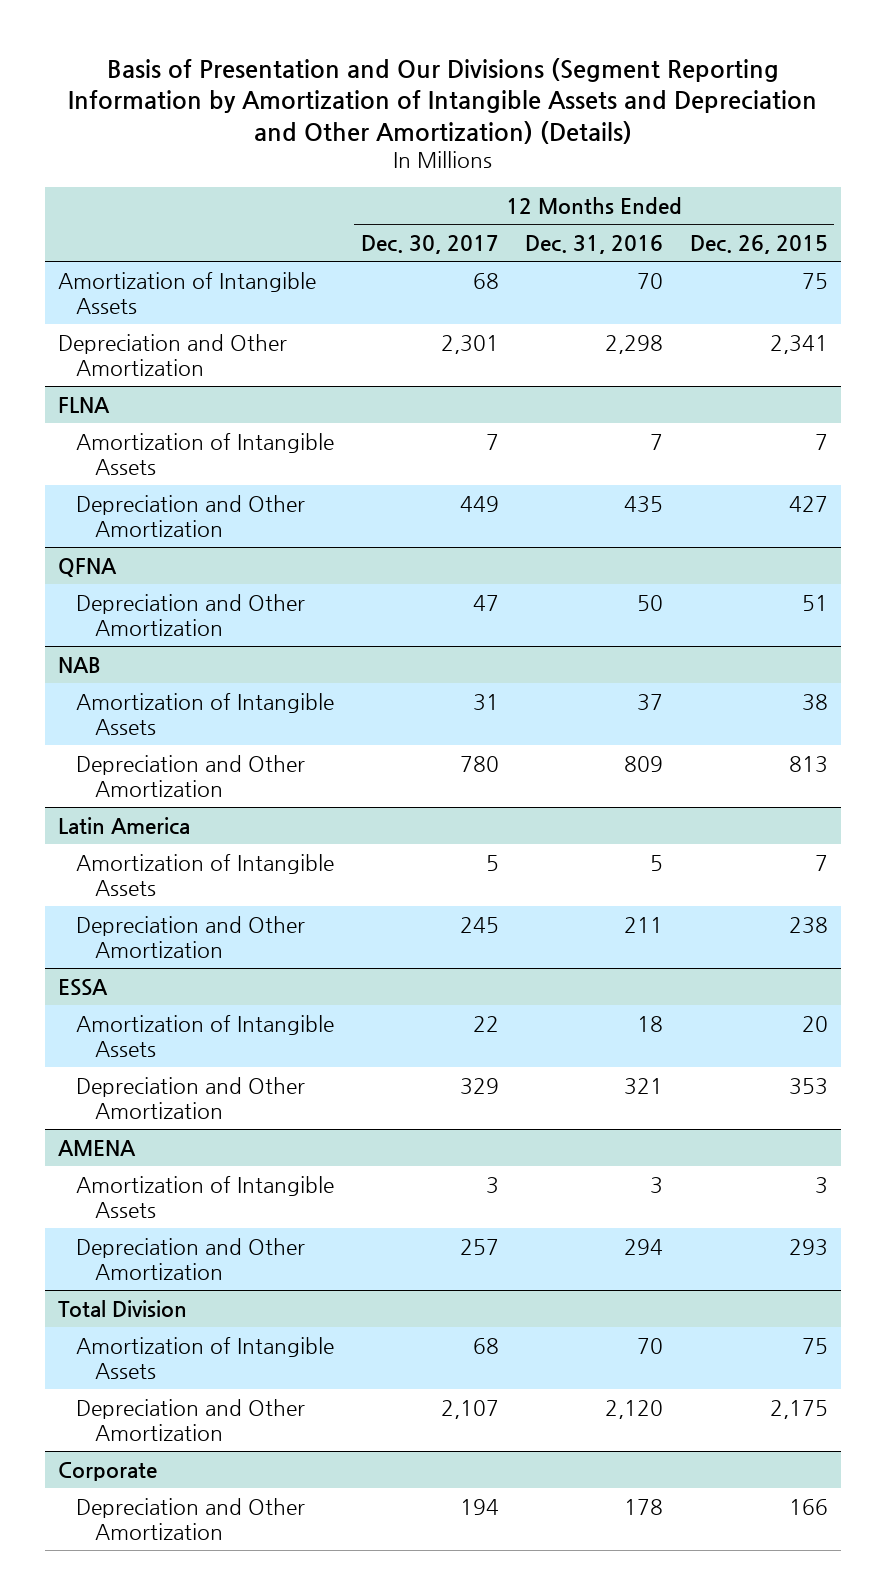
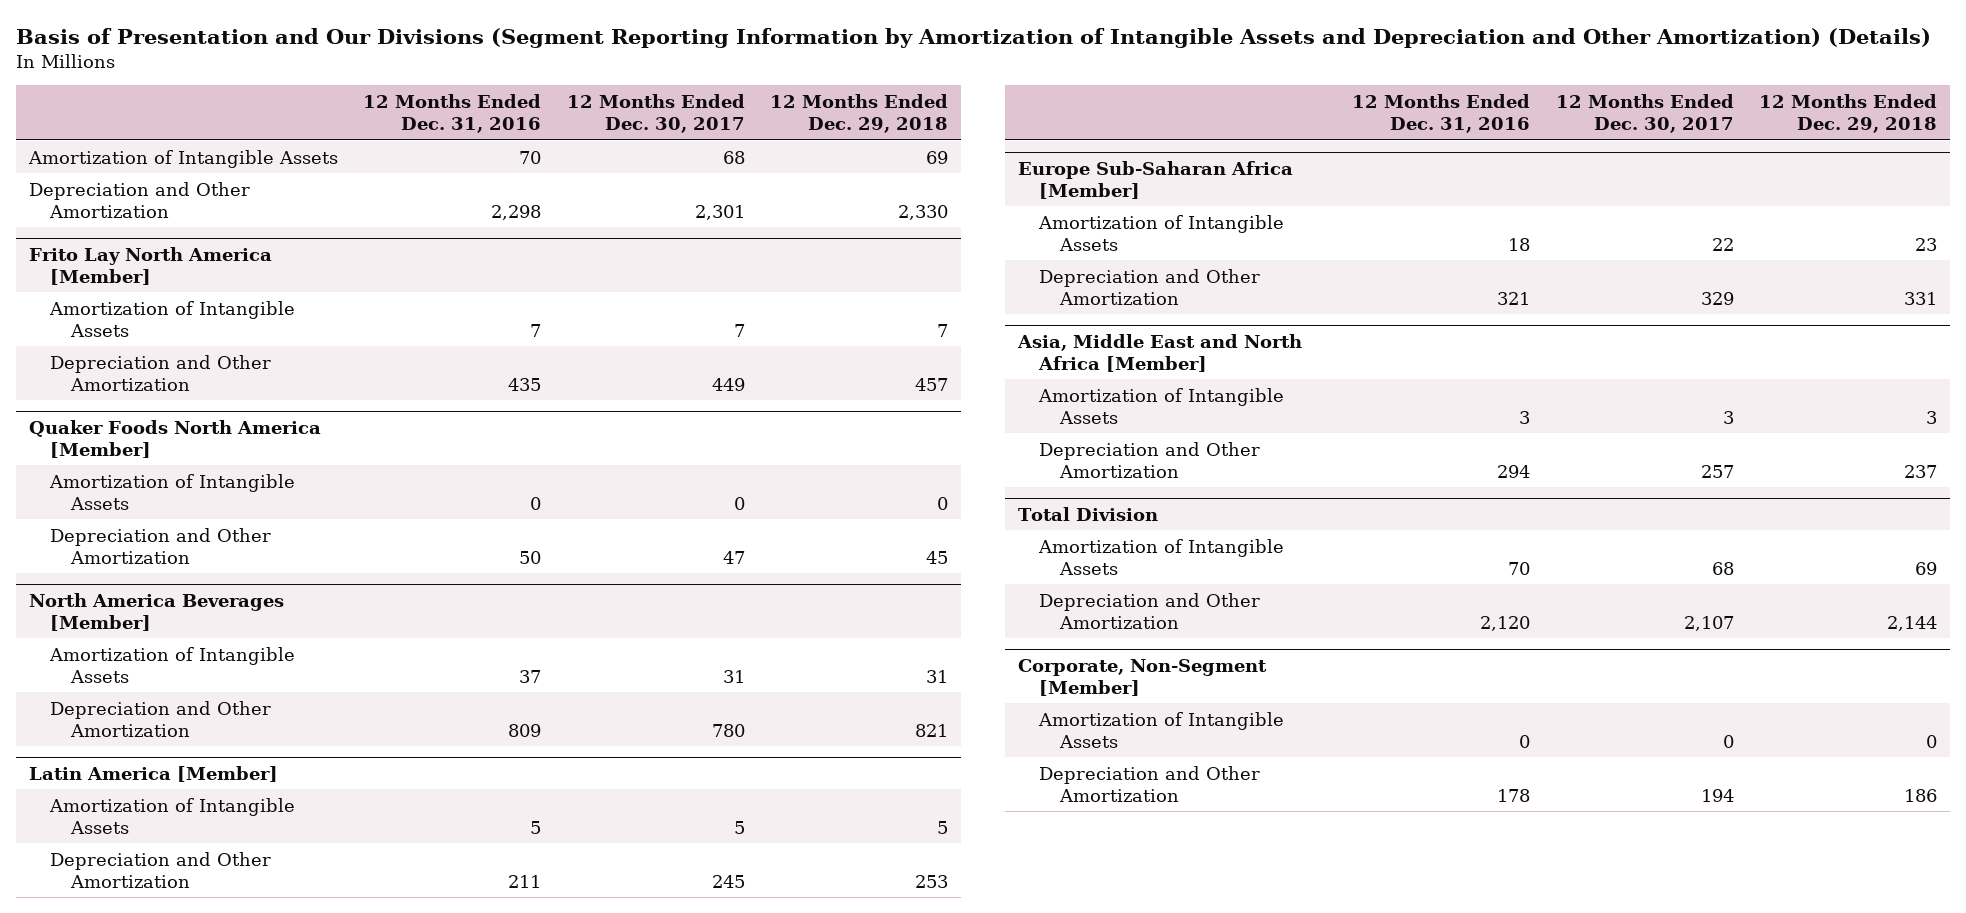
- | 12 Months Ended Dec. 30, 2017 | 12 Months Ended Dec. 31, 2016 | 12 Months Ended Dec. 26, 2015
+ | 12 Months Ended Dec. 31, 2016 | 12 Months Ended Dec. 30, 2017 | 12 Months Ended Dec. 29, 2018
- FLNA
+ Frito Lay North America [Member]
- QFNA
+ Quaker Foods North America [Member]
+ Amortization of Intangible Assets | 0 | 0 | 0
- NAB
+ North America Beverages [Member]
- Latin America
+ Latin America [Member]
- ESSA
+ Europe Sub-Saharan Africa [Member]
- AMENA
+ Asia, Middle East and North Africa [Member]
- Corporate
+ Corporate, Non-Segment [Member]
+ Amortization of Intangible Assets | 0 | 0 | 0

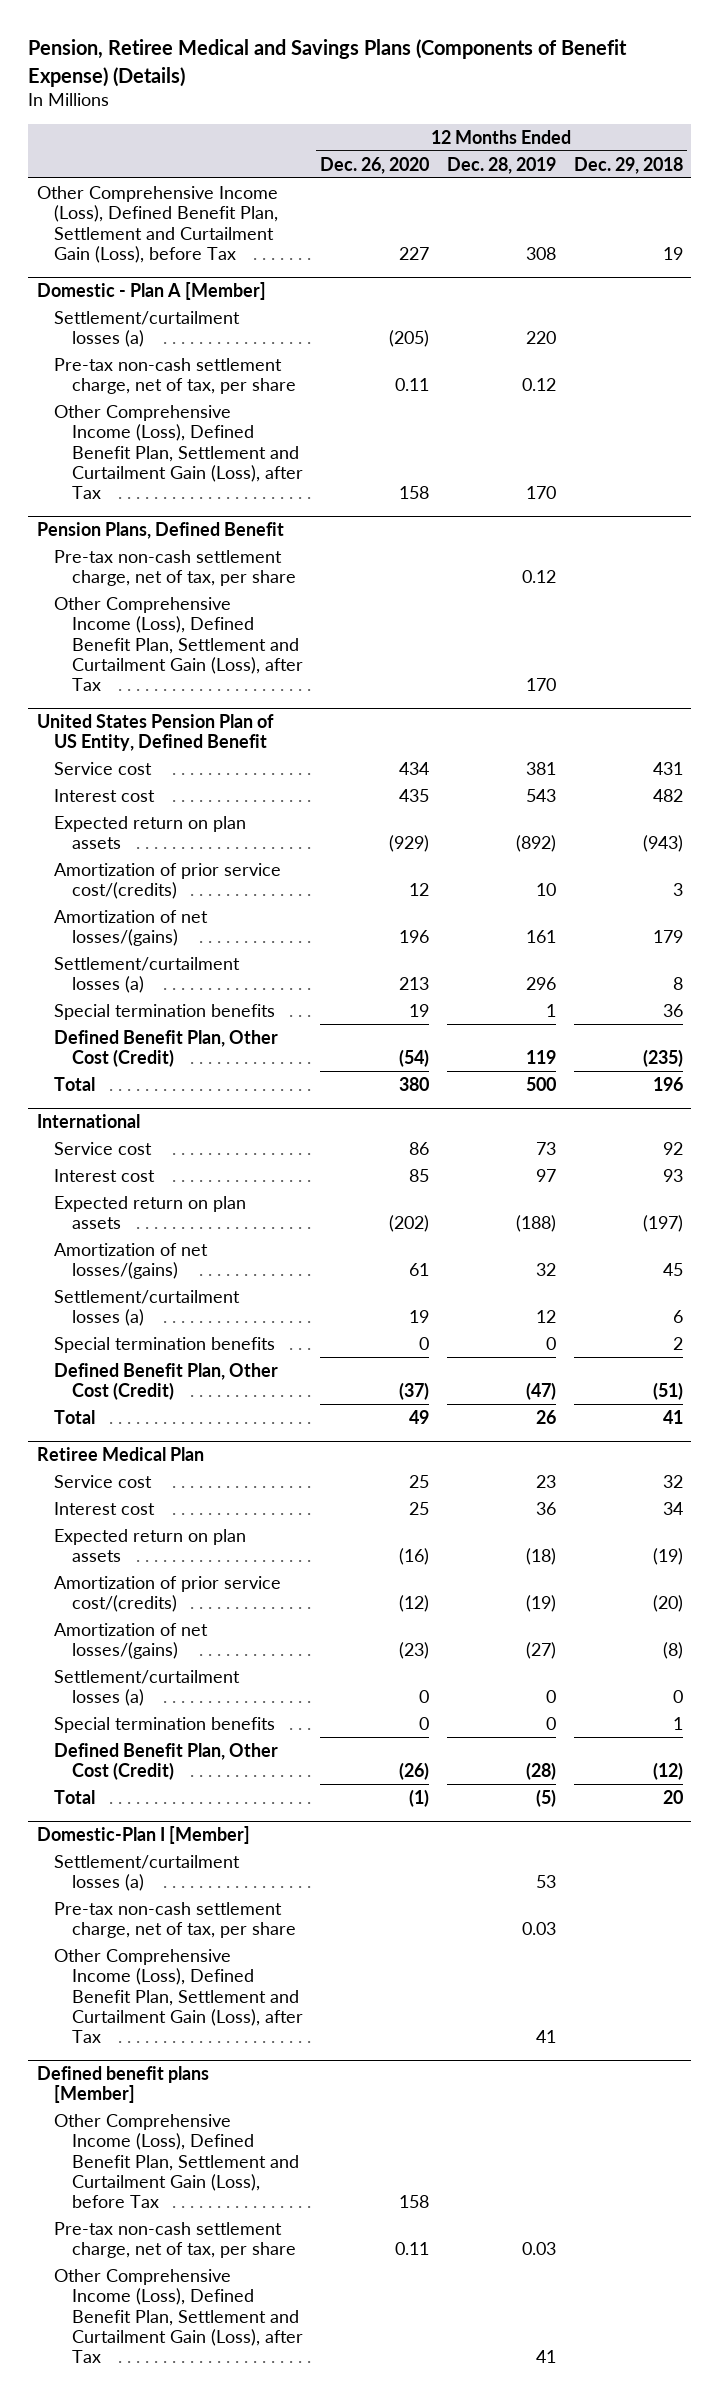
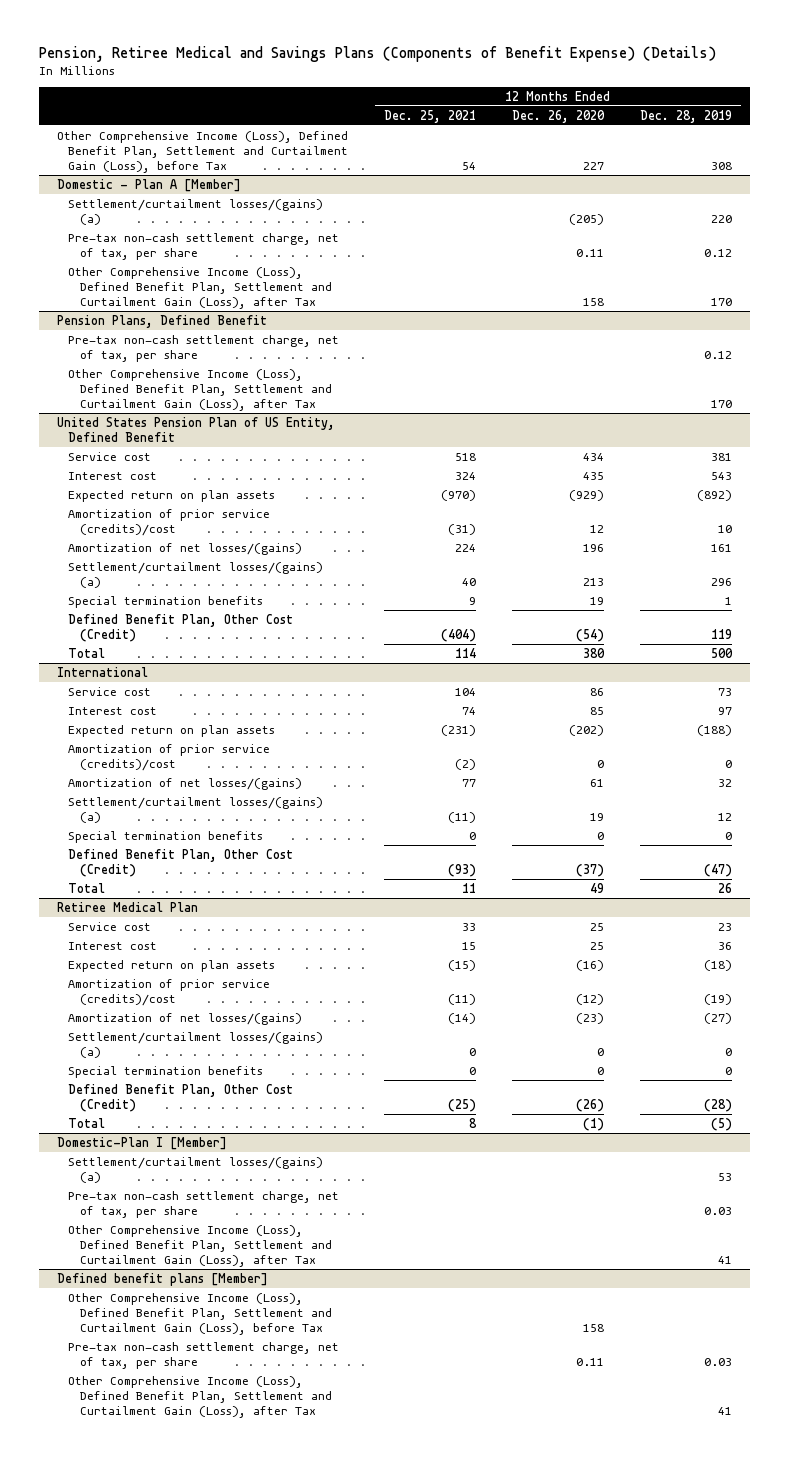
- | 12 Months Ended Dec. 26, 2020 | 12 Months Ended Dec. 28, 2019 | 12 Months Ended Dec. 29, 2018
+ | 12 Months Ended Dec. 25, 2021 | 12 Months Ended Dec. 26, 2020 | 12 Months Ended Dec. 28, 2019
@ Domestic - Plan A [Member]
- Settlement/curtailment losses (a) | (205) | 220 |
+ Settlement/curtailment losses/(gains) (a) | | (205) | 220
@ United States Pension Plan of US Entity, Defined Benefit
- Amortization of prior service cost/(credits) | 12 | 10 | 3
+ Amortization of prior service (credits)/cost | (31) | 12 | 10
- Settlement/curtailment losses (a) | 213 | 296 | 8
+ Settlement/curtailment losses/(gains) (a) | 40 | 213 | 296
@ International
+ Amortization of prior service (credits)/cost | (2) | 0 | 0
- Settlement/curtailment losses (a) | 19 | 12 | 6
+ Settlement/curtailment losses/(gains) (a) | (11) | 19 | 12
@ Retiree Medical Plan
- Amortization of prior service cost/(credits) | (12) | (19) | (20)
+ Amortization of prior service (credits)/cost | (11) | (12) | (19)
- Settlement/curtailment losses (a) | 0 | 0 | 0
+ Settlement/curtailment losses/(gains) (a) | 0 | 0 | 0
@ Domestic-Plan I [Member]
- Settlement/curtailment losses (a) | | 53 |
+ Settlement/curtailment losses/(gains) (a) | | | 53

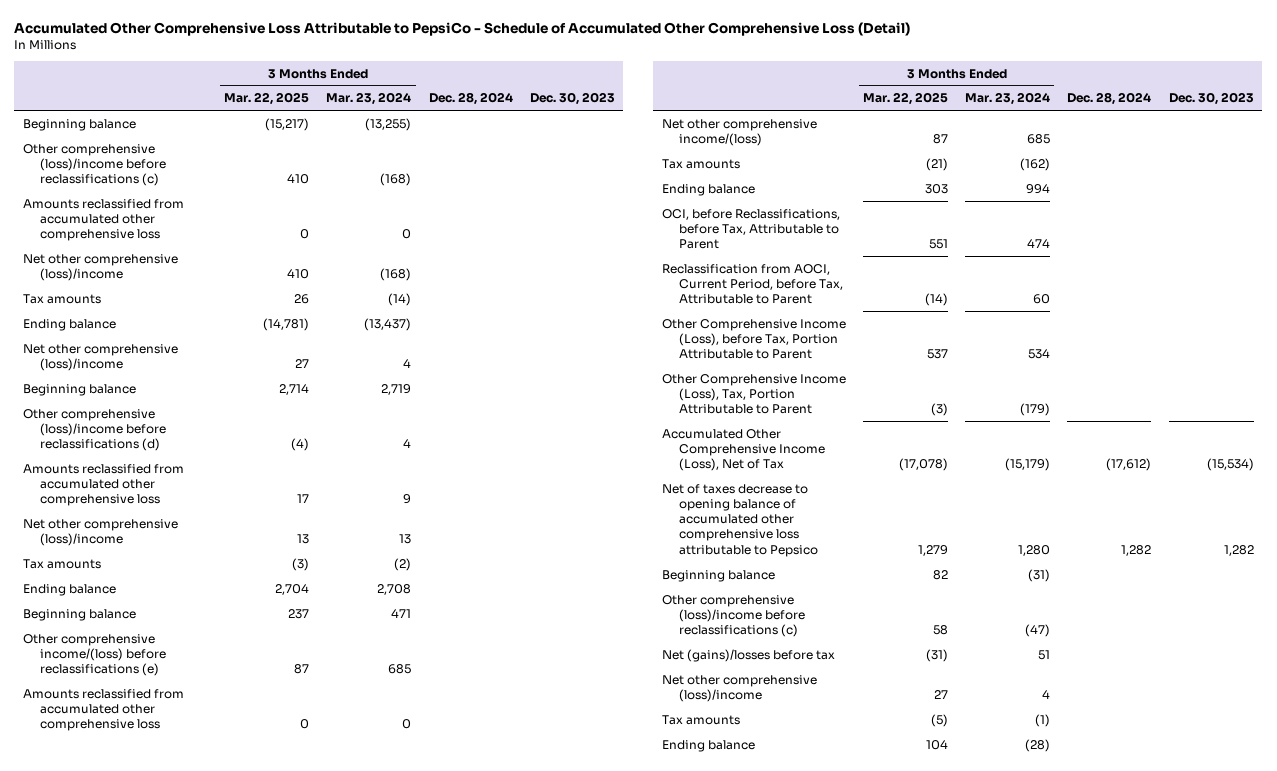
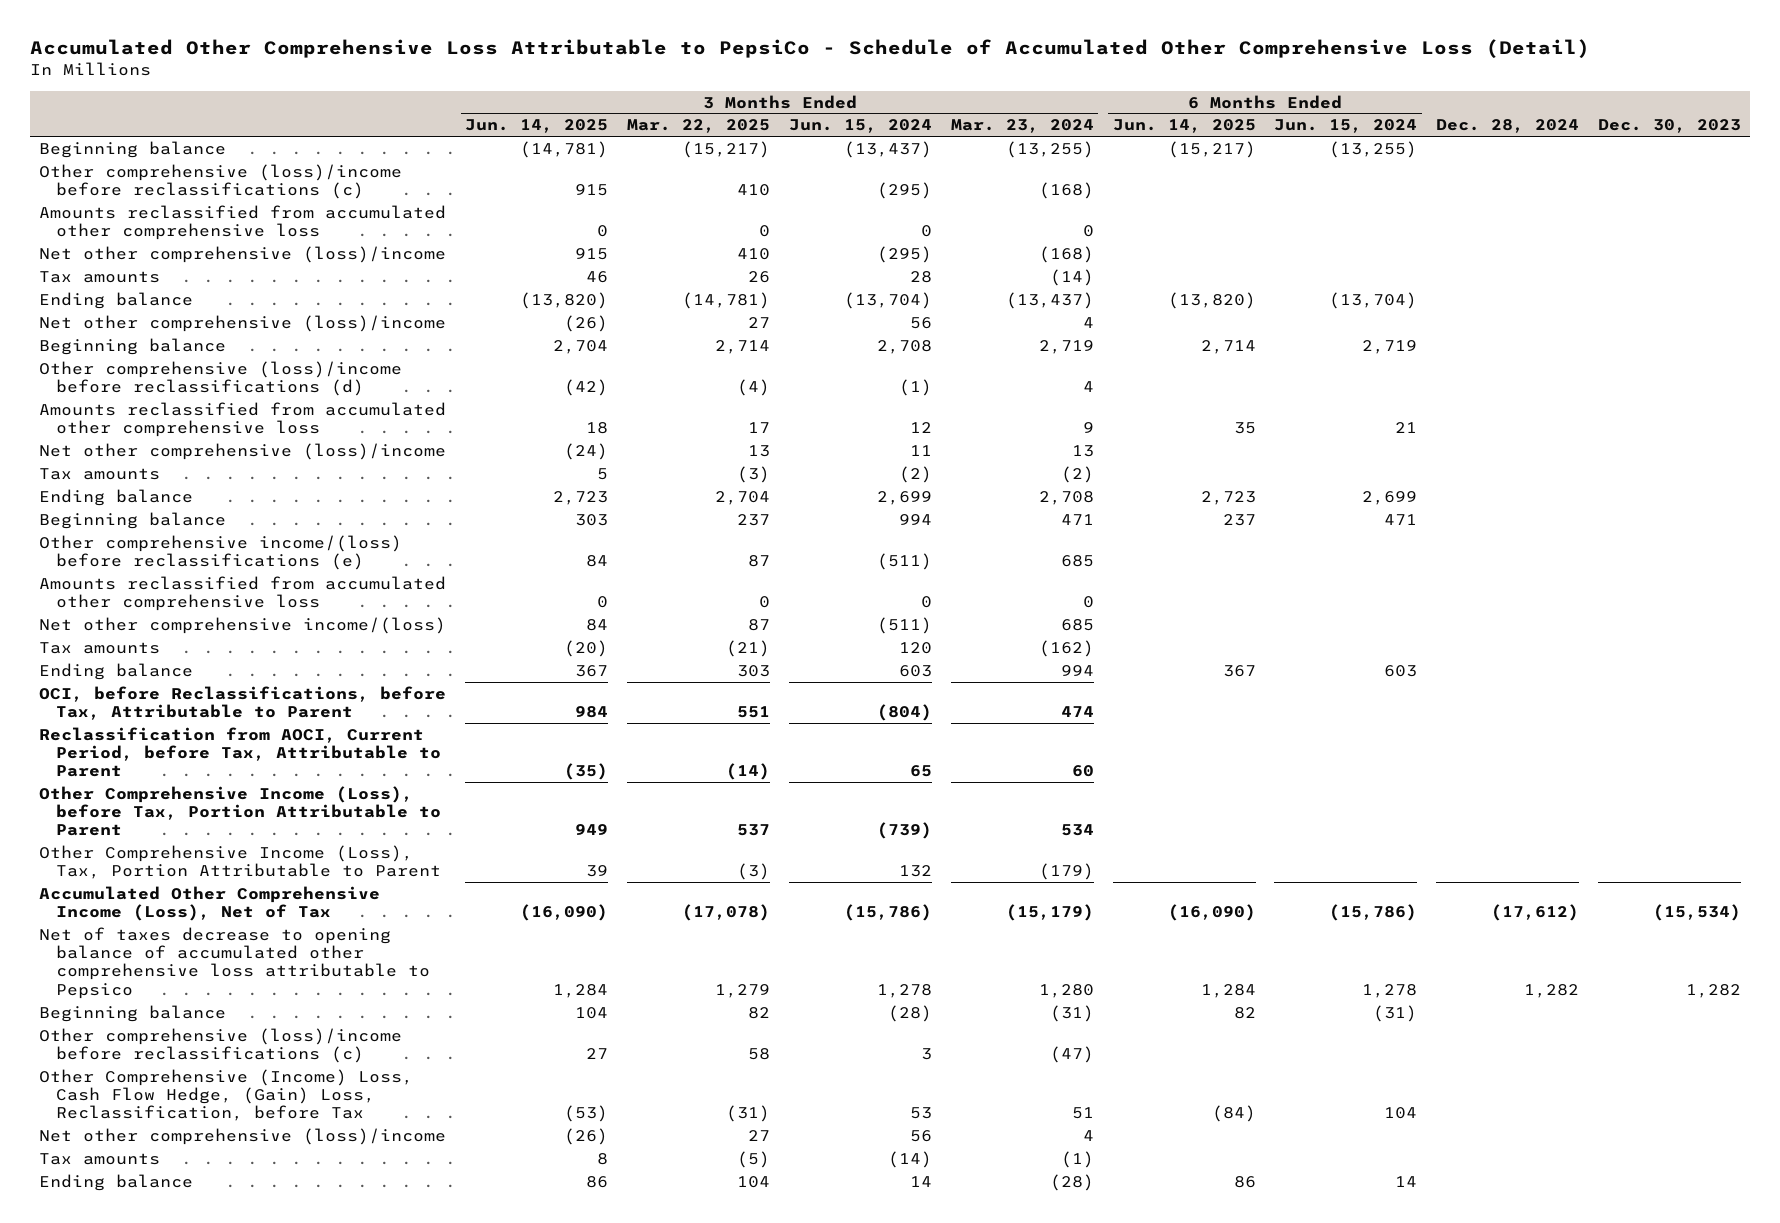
- | 3 Months Ended Mar. 22, 2025 | 3 Months Ended Mar. 23, 2024 | Dec. 28, 2024 | Dec. 30, 2023
+ | 3 Months Ended Jun. 14, 2025 | 3 Months Ended Mar. 22, 2025 | 3 Months Ended Jun. 15, 2024 | 3 Months Ended Mar. 23, 2024 | 6 Months Ended Jun. 14, 2025 | 6 Months Ended Jun. 15, 2024 | Dec. 28, 2024 | Dec. 30, 2023
- Net (gains)/losses before tax | (31) | 51 | |
+ Other Comprehensive (Income) Loss, Cash Flow Hedge, (Gain) Loss, Reclassification, before Tax | (53) | (31) | 53 | 51 | (84) | 104 | |

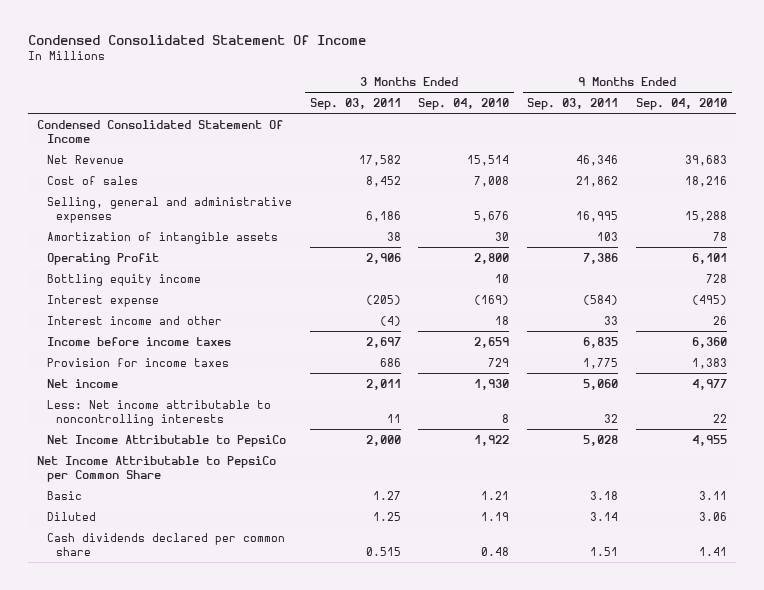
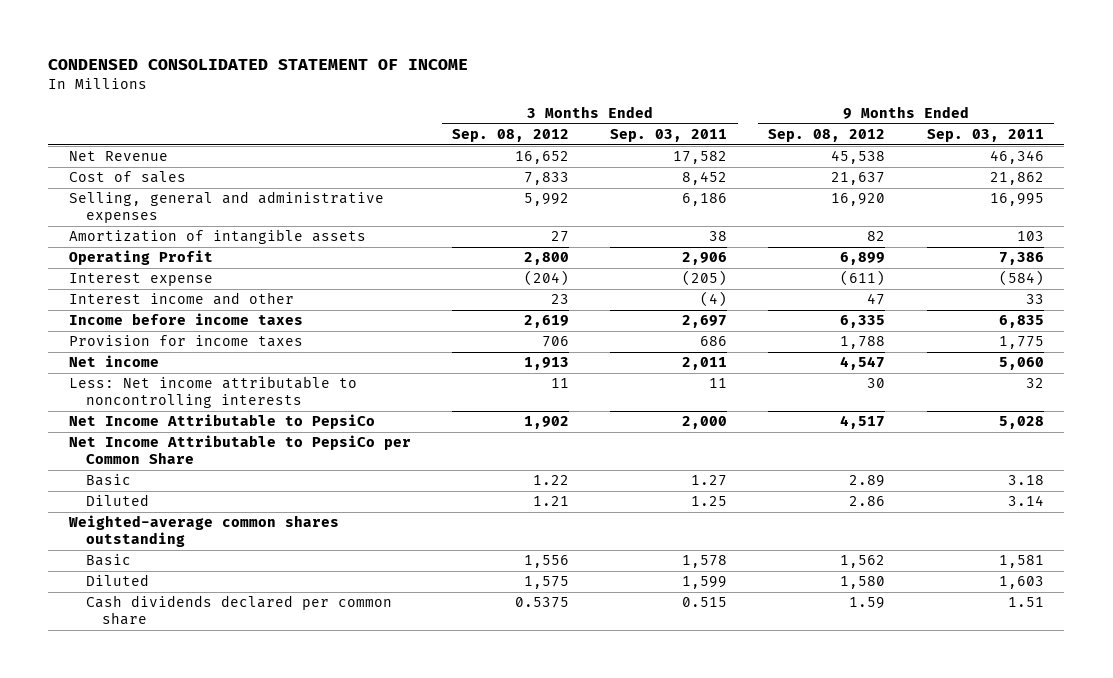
- Condensed Consolidated Statement Of Income
+ CONDENSED CONSOLIDATED STATEMENT OF INCOME
- | 3 Months Ended Sep. 03, 2011 | 3 Months Ended Sep. 04, 2010 | 9 Months Ended Sep. 03, 2011 | 9 Months Ended Sep. 04, 2010
+ | 3 Months Ended Sep. 08, 2012 | 3 Months Ended Sep. 03, 2011 | 9 Months Ended Sep. 08, 2012 | 9 Months Ended Sep. 03, 2011
- Condensed Consolidated Statement Of Income
- Bottling equity income | | 10 | | 728
+ Weighted-average common shares outstanding
+ Basic | 1,556 | 1,578 | 1,562 | 1,581
+ Diluted | 1,575 | 1,599 | 1,580 | 1,603

